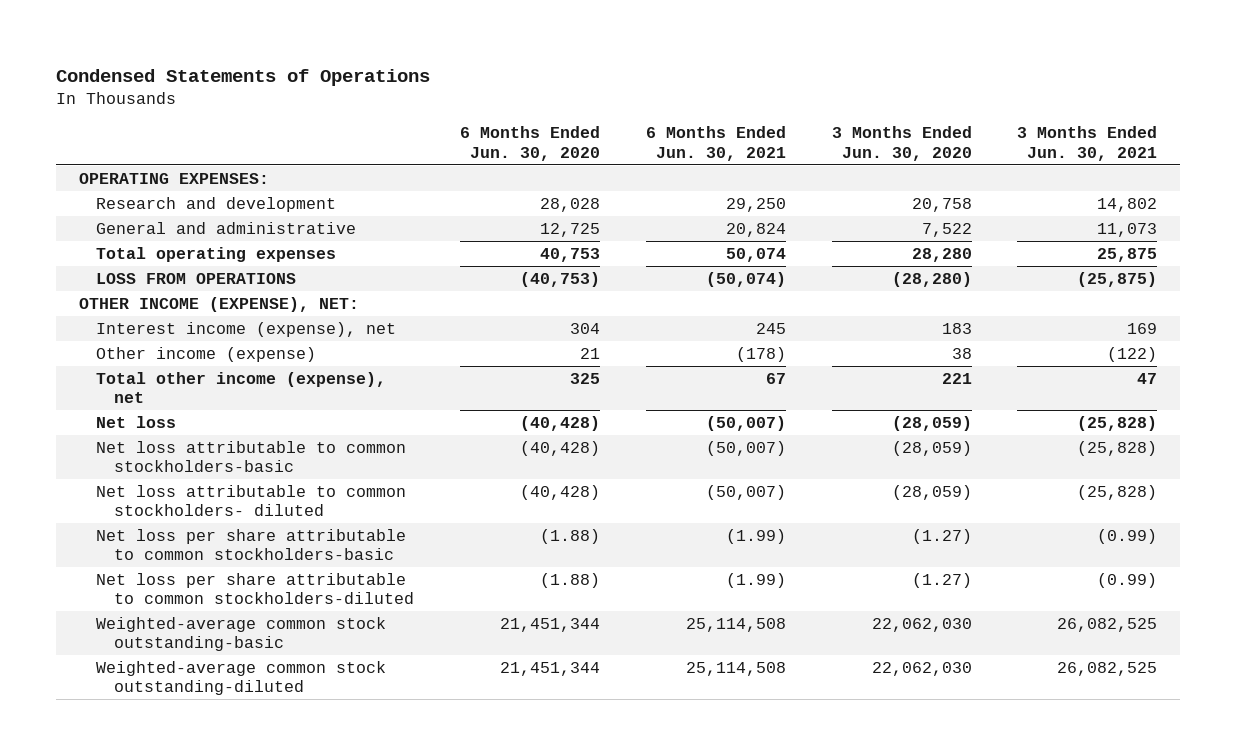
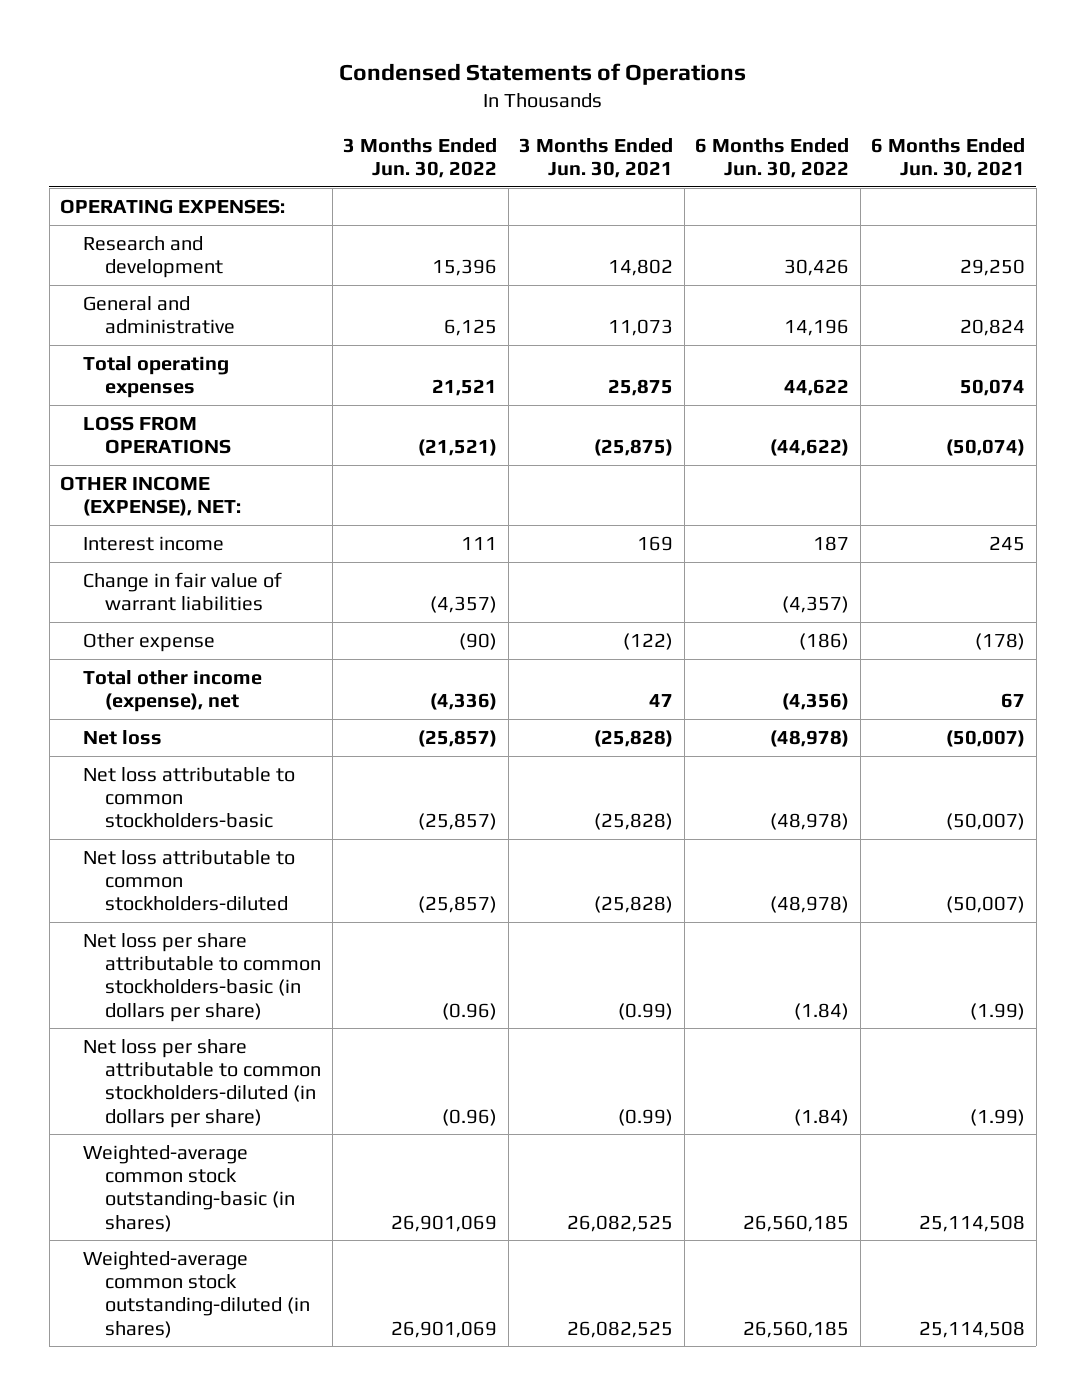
- | 6 Months Ended Jun. 30, 2020 | 6 Months Ended Jun. 30, 2021 | 3 Months Ended Jun. 30, 2020 | 3 Months Ended Jun. 30, 2021
+ | 3 Months Ended Jun. 30, 2022 | 3 Months Ended Jun. 30, 2021 | 6 Months Ended Jun. 30, 2022 | 6 Months Ended Jun. 30, 2021
- Interest income (expense), net | 304 | 245 | 183 | 169
- Other income (expense) | 21 | (178) | 38 | (122)
+ Interest income | 111 | 169 | 187 | 245
+ Change in fair value of warrant liabilities | (4,357) | | (4,357) |
+ Other expense | (90) | (122) | (186) | (178)
- Net loss attributable to common stockholders- diluted | (40,428) | (50,007) | (28,059) | (25,828)
- Net loss per share attributable to common stockholders-basic | (1.88) | (1.99) | (1.27) | (0.99)
- Net loss per share attributable to common stockholders-diluted | (1.88) | (1.99) | (1.27) | (0.99)
- Weighted-average common stock outstanding-basic | 21,451,344 | 25,114,508 | 22,062,030 | 26,082,525
- Weighted-average common stock outstanding-diluted | 21,451,344 | 25,114,508 | 22,062,030 | 26,082,525
+ Net loss attributable to common stockholders-diluted | (25,857) | (25,828) | (48,978) | (50,007)
+ Net loss per share attributable to common stockholders-basic (in dollars per share) | (0.96) | (0.99) | (1.84) | (1.99)
+ Net loss per share attributable to common stockholders-diluted (in dollars per share) | (0.96) | (0.99) | (1.84) | (1.99)
+ Weighted-average common stock outstanding-basic (in shares) | 26,901,069 | 26,082,525 | 26,560,185 | 25,114,508
+ Weighted-average common stock outstanding-diluted (in shares) | 26,901,069 | 26,082,525 | 26,560,185 | 25,114,508

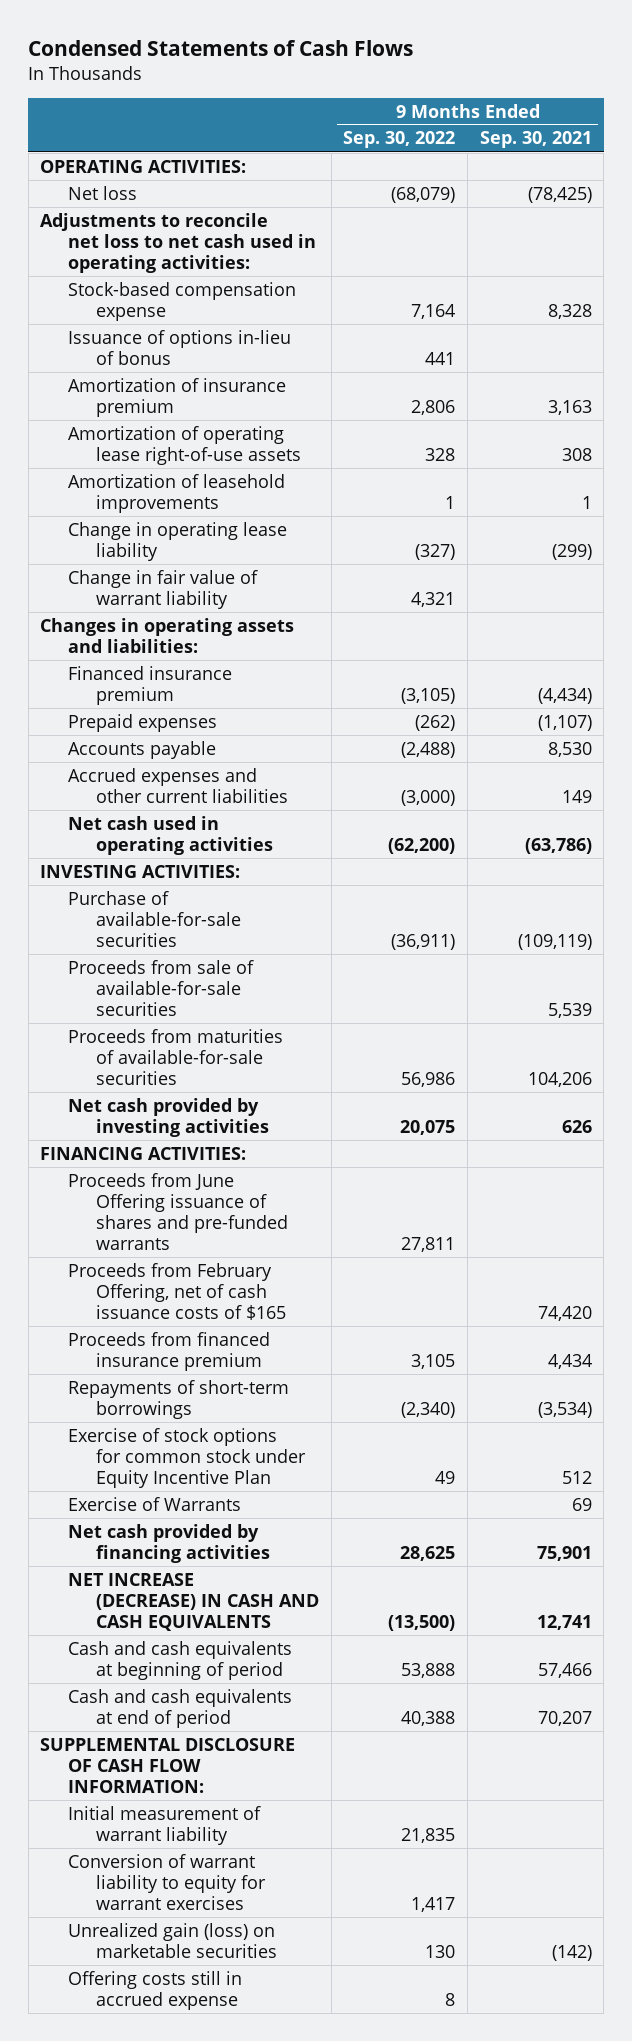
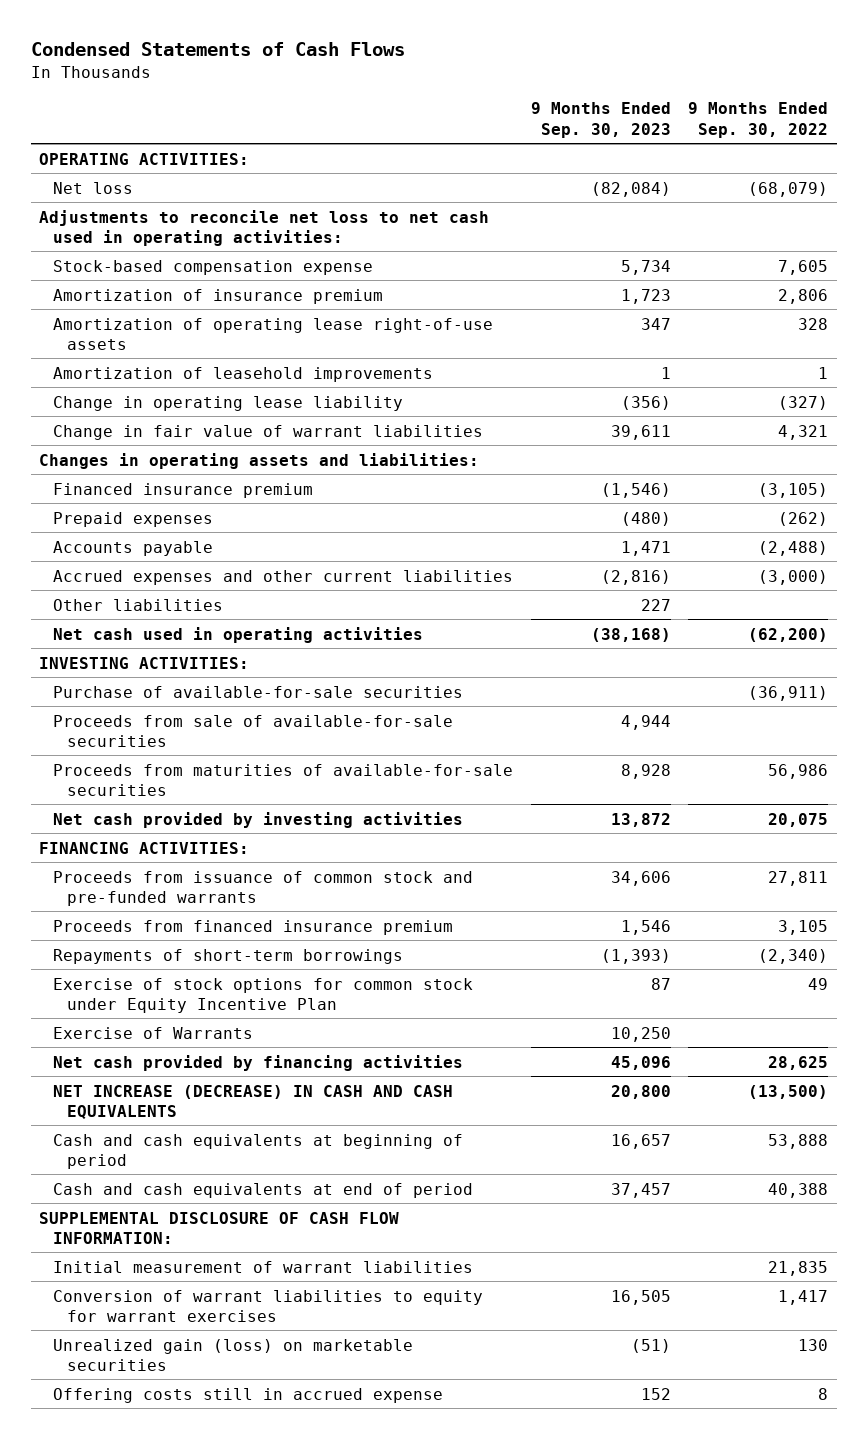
- | 9 Months Ended Sep. 30, 2022 | 9 Months Ended Sep. 30, 2021
+ | 9 Months Ended Sep. 30, 2023 | 9 Months Ended Sep. 30, 2022
- Stock-based compensation expense | 7,164 | 8,328
- Issuance of options in-lieu of bonus | 441 |
+ Stock-based compensation expense | 5,734 | 7,605
- Change in fair value of warrant liability | 4,321 |
+ Change in fair value of warrant liabilities | 39,611 | 4,321
+ Other liabilities | 227 |
- Proceeds from June Offering issuance of shares and pre-funded warrants | 27,811 |
- Proceeds from February Offering, net of cash issuance costs of $165 | | 74,420
+ Proceeds from issuance of common stock and pre-funded warrants | 34,606 | 27,811
- Initial measurement of warrant liability | 21,835 |
- Conversion of warrant liability to equity for warrant exercises | 1,417 |
+ Initial measurement of warrant liabilities | | 21,835
+ Conversion of warrant liabilities to equity for warrant exercises | 16,505 | 1,417

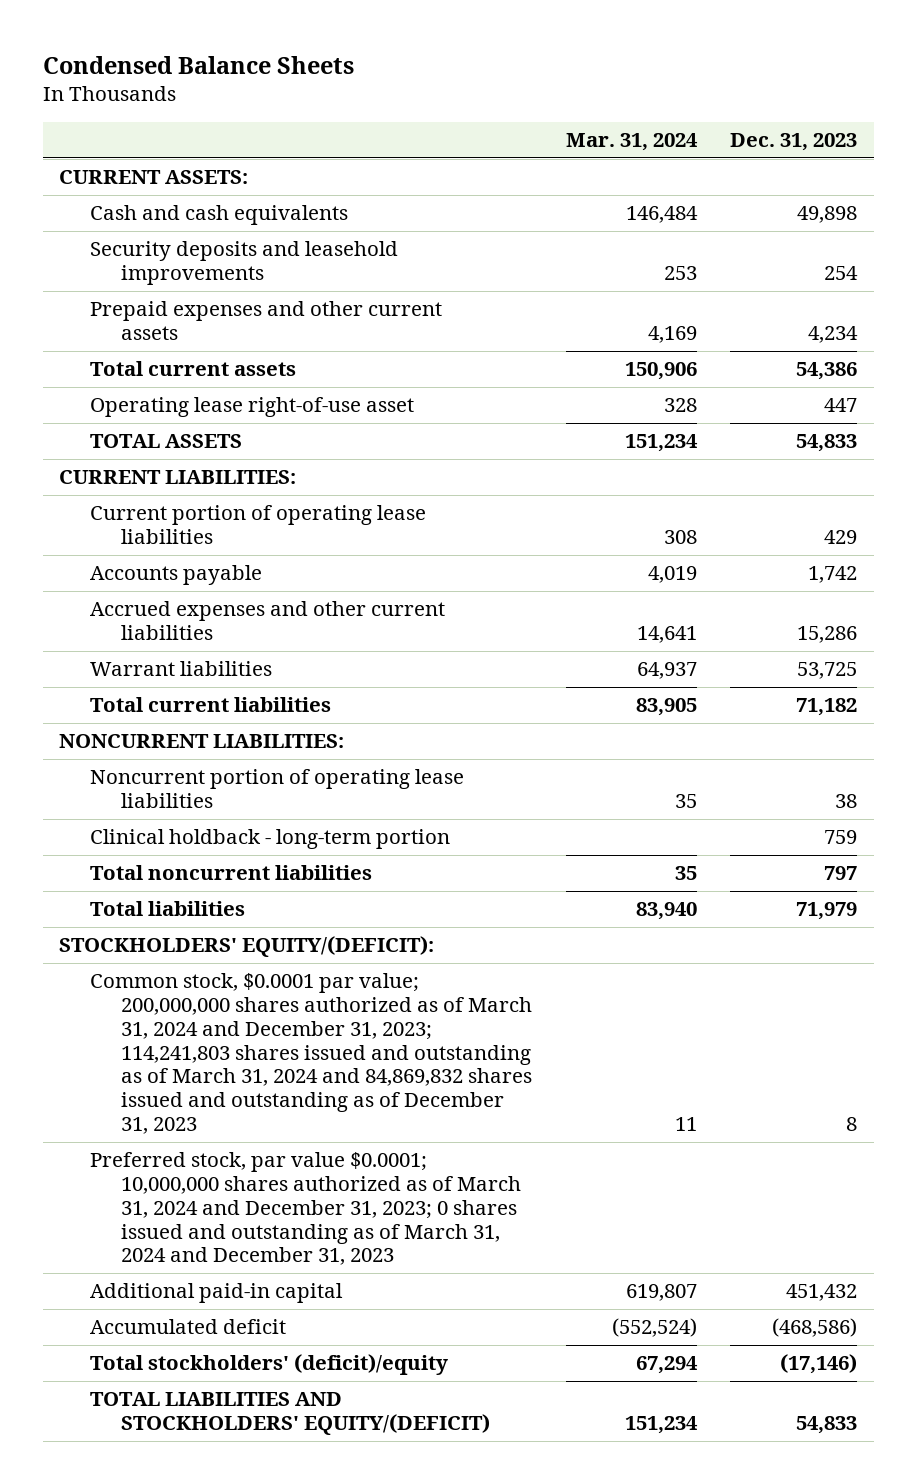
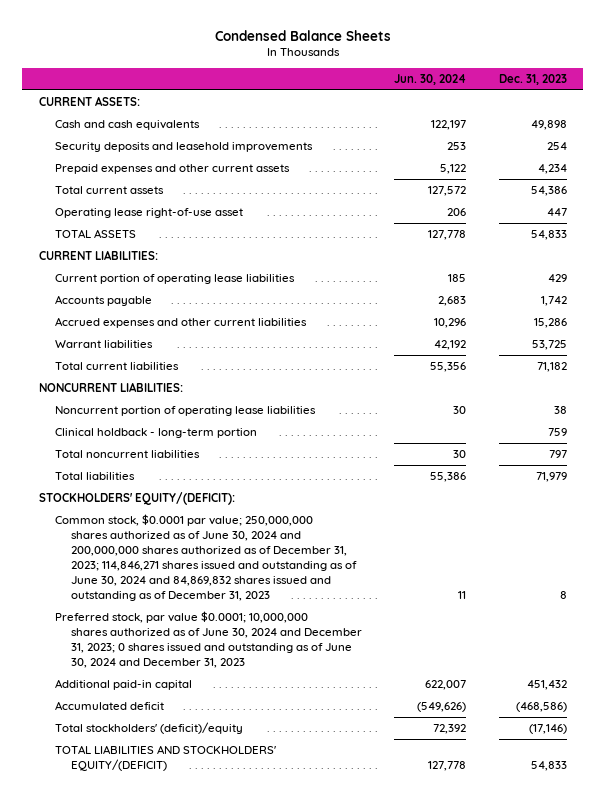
- | Mar. 31, 2024 | Dec. 31, 2023
+ | Jun. 30, 2024 | Dec. 31, 2023
- Common stock, $0.0001 par value; 200,000,000 shares authorized as of March 31, 2024 and December 31, 2023; 114,241,803 shares issued and outstanding as of March 31, 2024 and 84,869,832 shares issued and outstanding as of December 31, 2023 | 11 | 8
- Preferred stock, par value $0.0001; 10,000,000 shares authorized as of March 31, 2024 and December 31, 2023; 0 shares issued and outstanding as of March 31, 2024 and December 31, 2023
+ Common stock, $0.0001 par value; 250,000,000 shares authorized as of June 30, 2024 and 200,000,000 shares authorized as of December 31, 2023; 114,846,271 shares issued and outstanding as of June 30, 2024 and 84,869,832 shares issued and outstanding as of December 31, 2023 | 11 | 8
+ Preferred stock, par value $0.0001; 10,000,000 shares authorized as of June 30, 2024 and December 31, 2023; 0 shares issued and outstanding as of June 30, 2024 and December 31, 2023

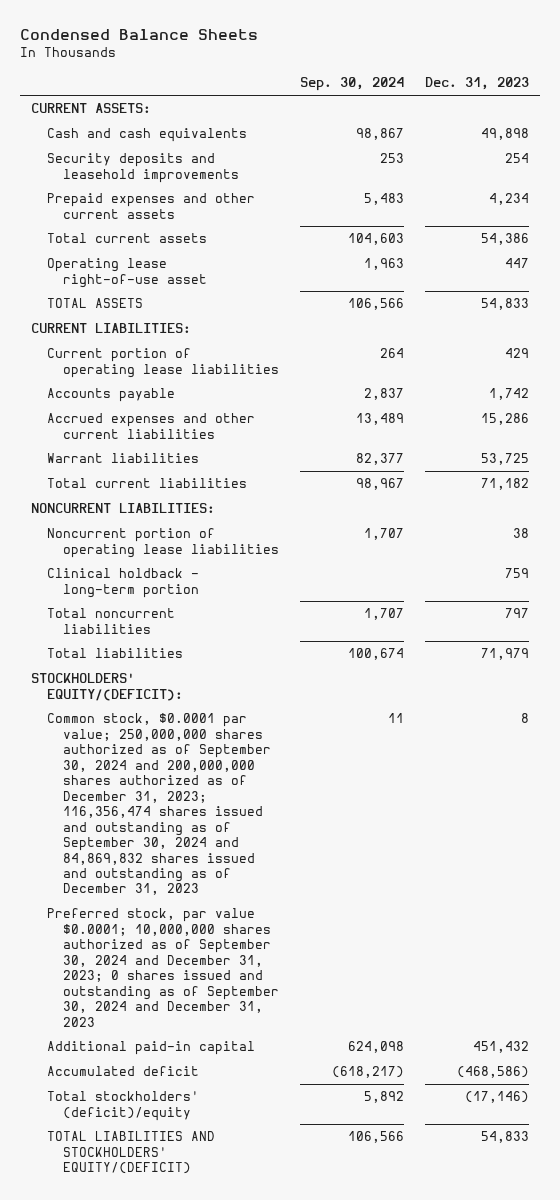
- | Jun. 30, 2024 | Dec. 31, 2023
+ | Sep. 30, 2024 | Dec. 31, 2023
- Common stock, $0.0001 par value; 250,000,000 shares authorized as of June 30, 2024 and 200,000,000 shares authorized as of December 31, 2023; 114,846,271 shares issued and outstanding as of June 30, 2024 and 84,869,832 shares issued and outstanding as of December 31, 2023 | 11 | 8
- Preferred stock, par value $0.0001; 10,000,000 shares authorized as of June 30, 2024 and December 31, 2023; 0 shares issued and outstanding as of June 30, 2024 and December 31, 2023
+ Common stock, $0.0001 par value; 250,000,000 shares authorized as of September 30, 2024 and 200,000,000 shares authorized as of December 31, 2023; 116,356,474 shares issued and outstanding as of September 30, 2024 and 84,869,832 shares issued and outstanding as of December 31, 2023 | 11 | 8
+ Preferred stock, par value $0.0001; 10,000,000 shares authorized as of September 30, 2024 and December 31, 2023; 0 shares issued and outstanding as of September 30, 2024 and December 31, 2023

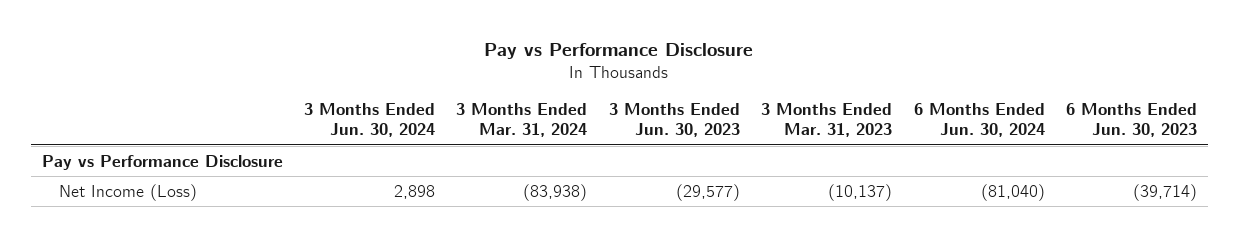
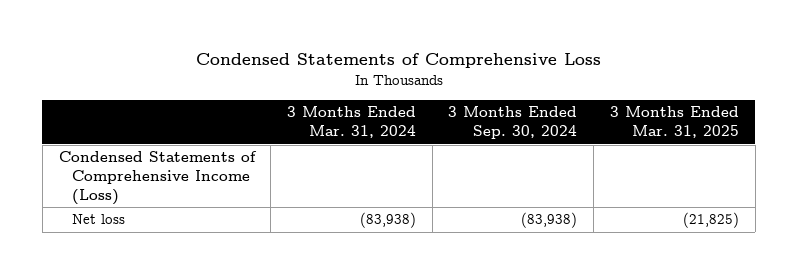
- Pay vs Performance Disclosure
+ Condensed Statements of Comprehensive Loss
- | 3 Months Ended Jun. 30, 2024 | 3 Months Ended Mar. 31, 2024 | 3 Months Ended Jun. 30, 2023 | 3 Months Ended Mar. 31, 2023 | 6 Months Ended Jun. 30, 2024 | 6 Months Ended Jun. 30, 2023
+ | 3 Months Ended Mar. 31, 2024 | 3 Months Ended Sep. 30, 2024 | 3 Months Ended Mar. 31, 2025
- Pay vs Performance Disclosure
- Net Income (Loss) | 2,898 | (83,938) | (29,577) | (10,137) | (81,040) | (39,714)
+ Condensed Statements of Comprehensive Income (Loss)
+ Net loss | (83,938) | (83,938) | (21,825)

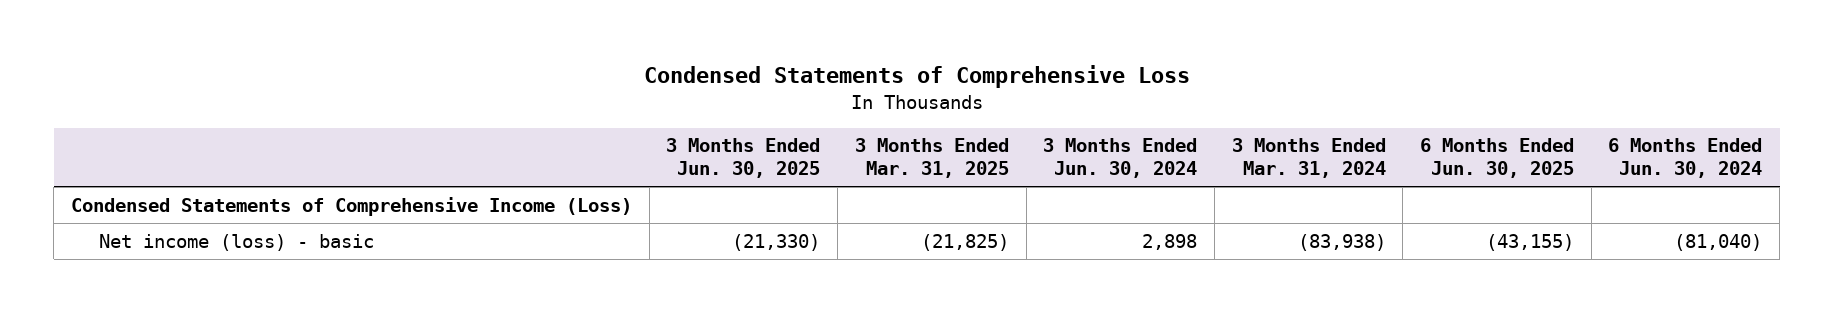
- | 3 Months Ended Mar. 31, 2024 | 3 Months Ended Sep. 30, 2024 | 3 Months Ended Mar. 31, 2025
+ | 3 Months Ended Jun. 30, 2025 | 3 Months Ended Mar. 31, 2025 | 3 Months Ended Jun. 30, 2024 | 3 Months Ended Mar. 31, 2024 | 6 Months Ended Jun. 30, 2025 | 6 Months Ended Jun. 30, 2024
- Net loss | (83,938) | (83,938) | (21,825)
+ Net income (loss) - basic | (21,330) | (21,825) | 2,898 | (83,938) | (43,155) | (81,040)

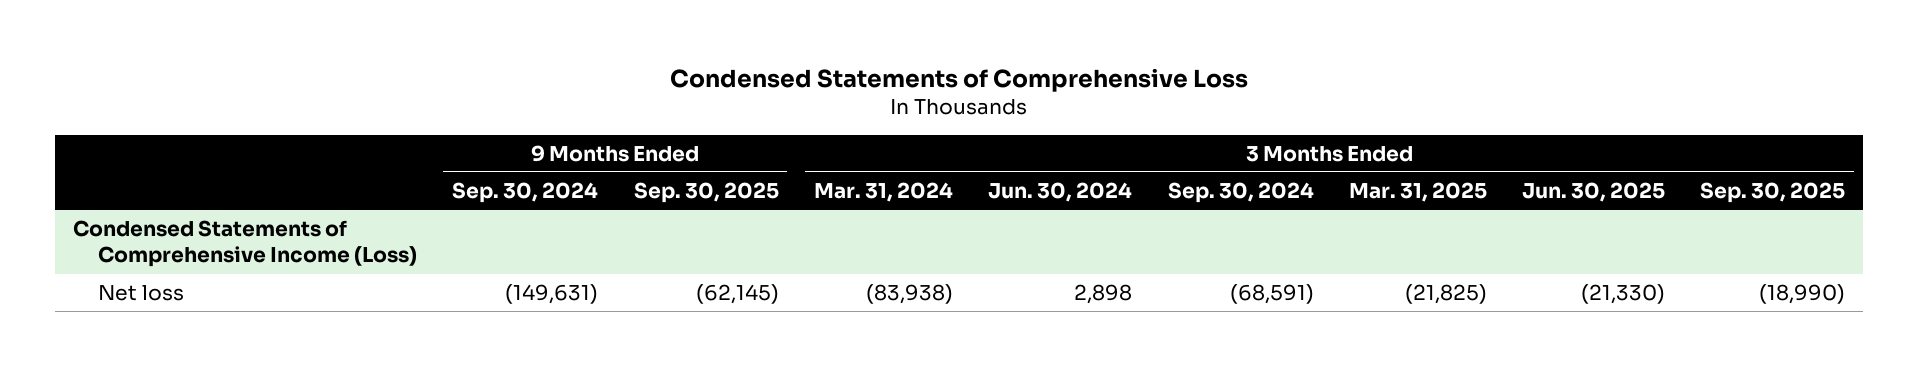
- | 3 Months Ended Jun. 30, 2025 | 3 Months Ended Mar. 31, 2025 | 3 Months Ended Jun. 30, 2024 | 3 Months Ended Mar. 31, 2024 | 6 Months Ended Jun. 30, 2025 | 6 Months Ended Jun. 30, 2024
+ | 9 Months Ended Sep. 30, 2024 | 9 Months Ended Sep. 30, 2025 | 3 Months Ended Mar. 31, 2024 | 3 Months Ended Jun. 30, 2024 | 3 Months Ended Sep. 30, 2024 | 3 Months Ended Mar. 31, 2025 | 3 Months Ended Jun. 30, 2025 | 3 Months Ended Sep. 30, 2025
- Net income (loss) - basic | (21,330) | (21,825) | 2,898 | (83,938) | (43,155) | (81,040)
+ Net loss | (149,631) | (62,145) | (83,938) | 2,898 | (68,591) | (21,825) | (21,330) | (18,990)

